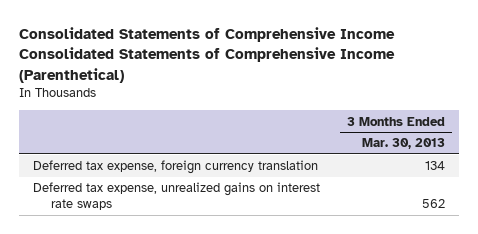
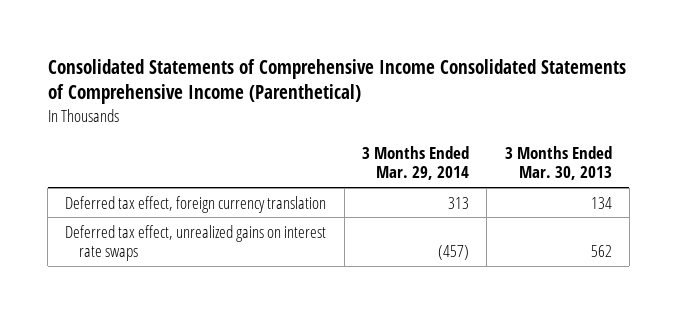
- | 3 Months Ended Mar. 30, 2013
+ | 3 Months Ended Mar. 29, 2014 | 3 Months Ended Mar. 30, 2013
- Deferred tax expense, foreign currency translation | 134
- Deferred tax expense, unrealized gains on interest rate swaps | 562
+ Deferred tax effect, foreign currency translation | 313 | 134
+ Deferred tax effect, unrealized gains on interest rate swaps | (457) | 562

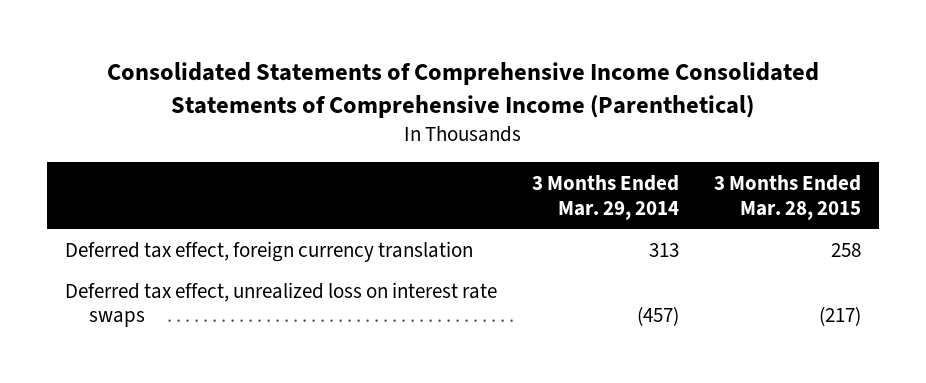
- | 3 Months Ended Mar. 29, 2014 | 3 Months Ended Mar. 30, 2013
+ | 3 Months Ended Mar. 29, 2014 | 3 Months Ended Mar. 28, 2015
- Deferred tax effect, unrealized gains on interest rate swaps | (457) | 562
+ Deferred tax effect, unrealized loss on interest rate swaps | (457) | (217)

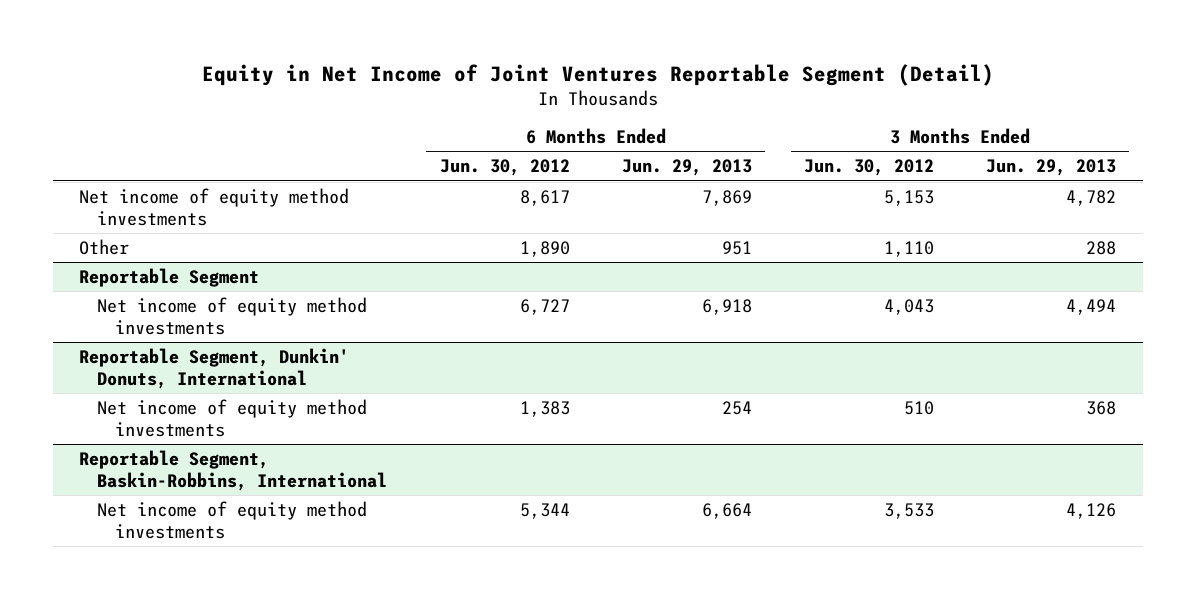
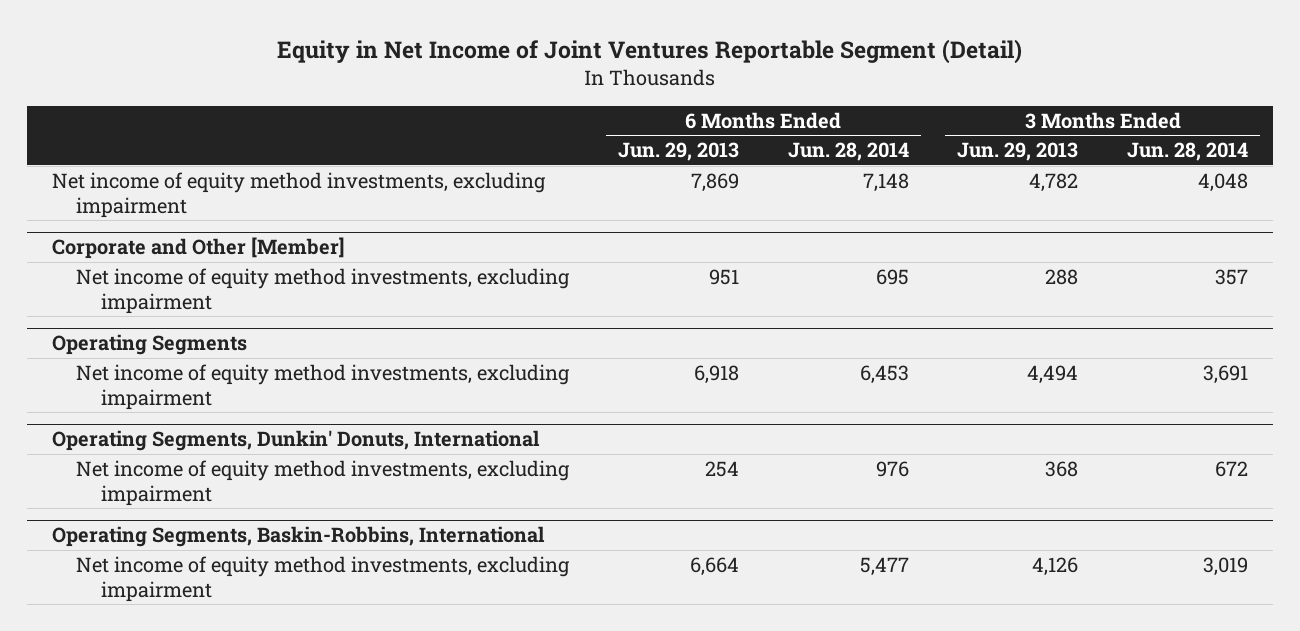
- | 6 Months Ended Jun. 30, 2012 | 6 Months Ended Jun. 29, 2013 | 3 Months Ended Jun. 30, 2012 | 3 Months Ended Jun. 29, 2013
+ | 6 Months Ended Jun. 29, 2013 | 6 Months Ended Jun. 28, 2014 | 3 Months Ended Jun. 29, 2013 | 3 Months Ended Jun. 28, 2014
- Net income of equity method investments | 8,617 | 7,869 | 5,153 | 4,782
- Other | 1,890 | 951 | 1,110 | 288
- Reportable Segment
- Net income of equity method investments | 6,727 | 6,918 | 4,043 | 4,494
- Reportable Segment, Dunkin' Donuts, International
- Net income of equity method investments | 1,383 | 254 | 510 | 368
- Reportable Segment, Baskin-Robbins, International
- Net income of equity method investments | 5,344 | 6,664 | 3,533 | 4,126
+ Net income of equity method investments, excluding impairment | 7,869 | 7,148 | 4,782 | 4,048
+ Corporate and Other [Member]
+ Net income of equity method investments, excluding impairment | 951 | 695 | 288 | 357
+ Operating Segments
+ Net income of equity method investments, excluding impairment | 6,918 | 6,453 | 4,494 | 3,691
+ Operating Segments, Dunkin' Donuts, International
+ Net income of equity method investments, excluding impairment | 254 | 976 | 368 | 672
+ Operating Segments, Baskin-Robbins, International
+ Net income of equity method investments, excluding impairment | 6,664 | 5,477 | 4,126 | 3,019

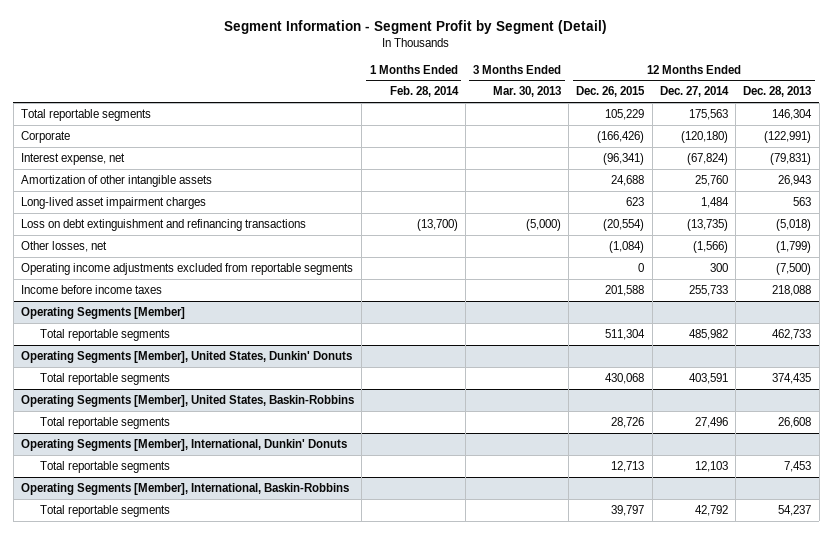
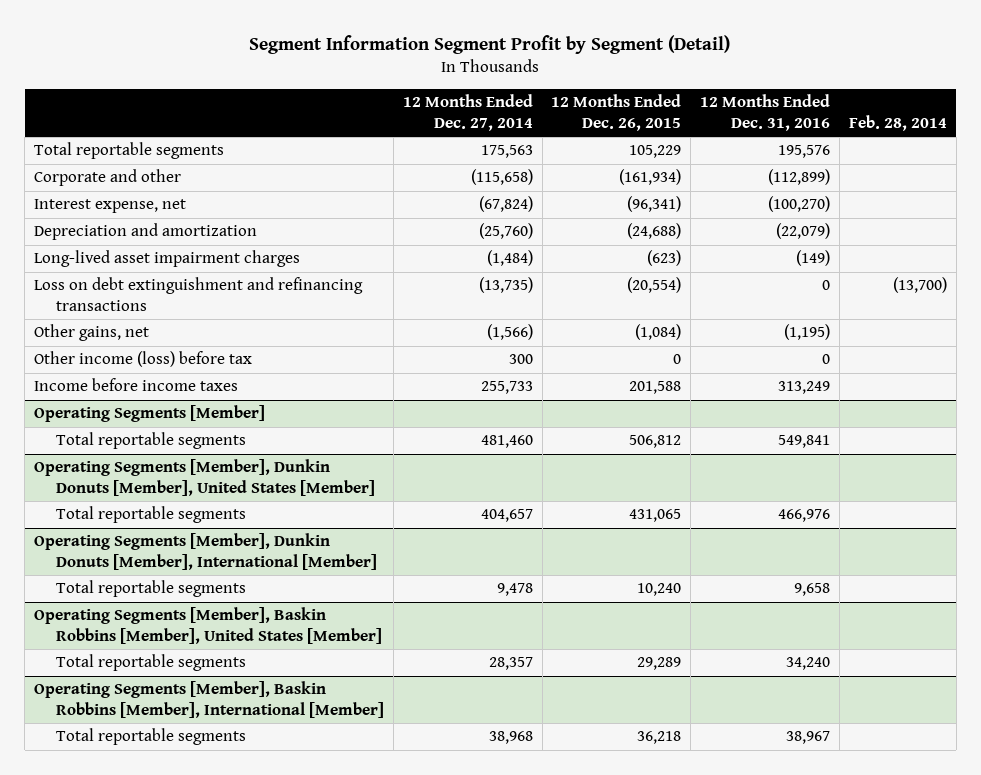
- Segment Information - Segment Profit by Segment (Detail)
+ Segment Information Segment Profit by Segment (Detail)
- | 1 Months Ended Feb. 28, 2014 | 3 Months Ended Mar. 30, 2013 | 12 Months Ended Dec. 26, 2015 | 12 Months Ended Dec. 27, 2014 | 12 Months Ended Dec. 28, 2013
+ | 12 Months Ended Dec. 27, 2014 | 12 Months Ended Dec. 26, 2015 | 12 Months Ended Dec. 31, 2016 | Feb. 28, 2014
- Corporate | | | (166,426) | (120,180) | (122,991)
+ Corporate and other | (115,658) | (161,934) | (112,899) |
- Amortization of other intangible assets | | | 24,688 | 25,760 | 26,943
- Long-lived asset impairment charges | | | 623 | 1,484 | 563
+ Depreciation and amortization | (25,760) | (24,688) | (22,079) |
+ Long-lived asset impairment charges | (1,484) | (623) | (149) |
- Other losses, net | | | (1,084) | (1,566) | (1,799)
- Operating income adjustments excluded from reportable segments | | | 0 | 300 | (7,500)
+ Other gains, net | (1,566) | (1,084) | (1,195) |
+ Other income (loss) before tax | 300 | 0 | 0 |
@ Operating Segments [Member]
- Total reportable segments | | | 511,304 | 485,982 | 462,733
- Operating Segments [Member], United States, Dunkin' Donuts
- Total reportable segments | | | 430,068 | 403,591 | 374,435
- Operating Segments [Member], United States, Baskin-Robbins
- Total reportable segments | | | 28,726 | 27,496 | 26,608
- Operating Segments [Member], International, Dunkin' Donuts
- Total reportable segments | | | 12,713 | 12,103 | 7,453
- Operating Segments [Member], International, Baskin-Robbins
- Total reportable segments | | | 39,797 | 42,792 | 54,237
@ Operating Segments [Member]
+ Total reportable segments | 481,460 | 506,812 | 549,841 |
+ Operating Segments [Member], Dunkin Donuts [Member], United States [Member]
+ Total reportable segments | 404,657 | 431,065 | 466,976 |
+ Operating Segments [Member], Dunkin Donuts [Member], International [Member]
+ Total reportable segments | 9,478 | 10,240 | 9,658 |
+ Operating Segments [Member], Baskin Robbins [Member], United States [Member]
+ Total reportable segments | 28,357 | 29,289 | 34,240 |
+ Operating Segments [Member], Baskin Robbins [Member], International [Member]
+ Total reportable segments | 38,968 | 36,218 | 38,967 |

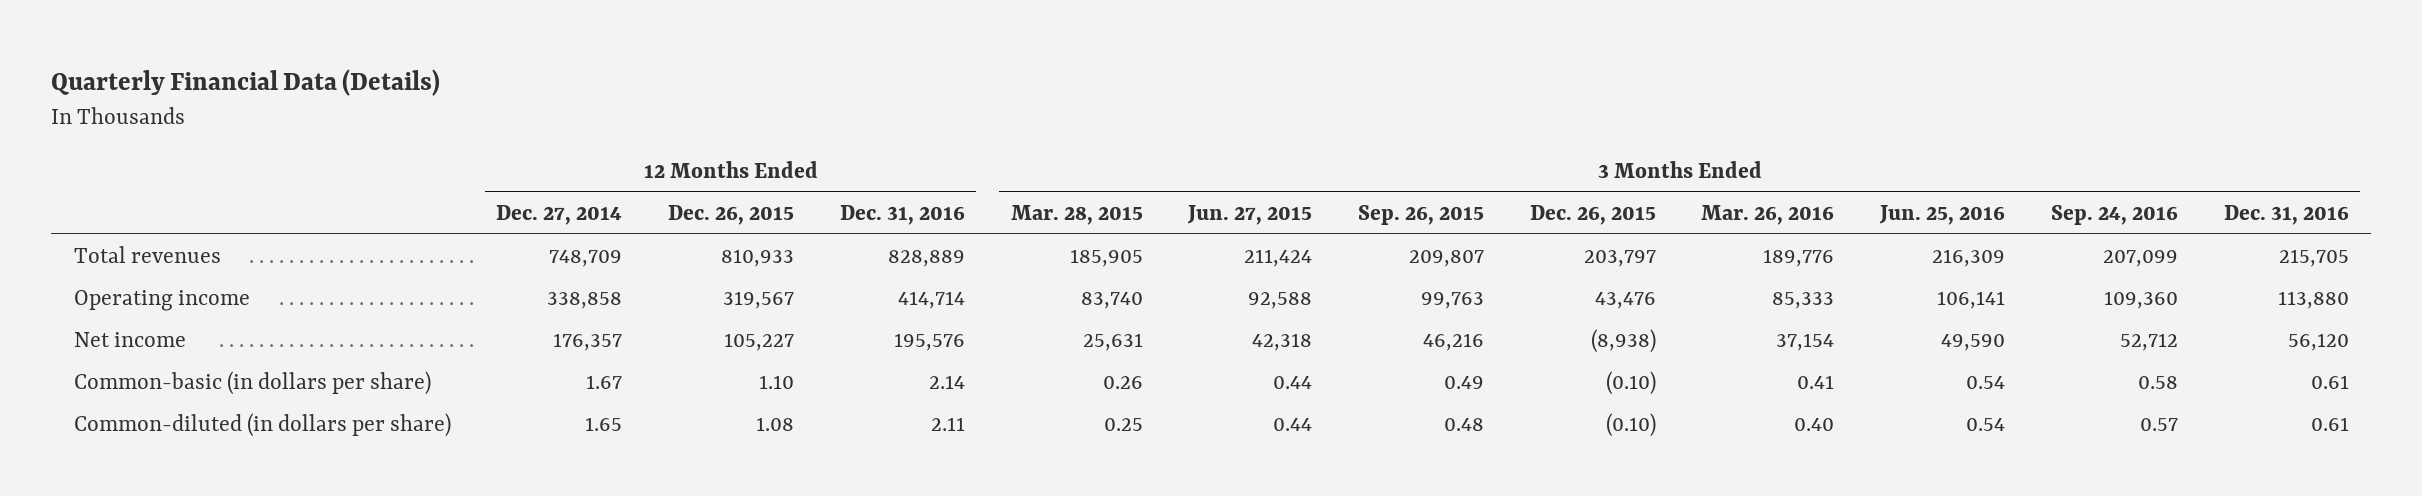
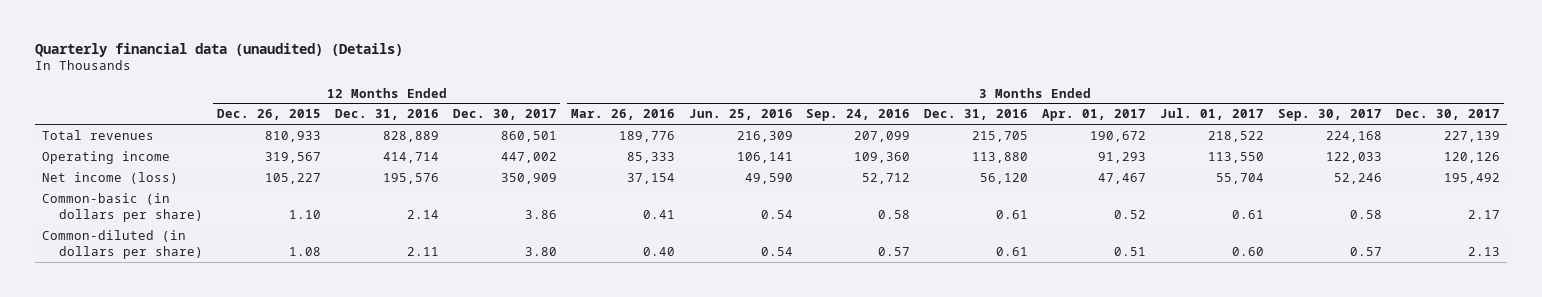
- Quarterly Financial Data (Details)
+ Quarterly financial data (unaudited) (Details)
- | 12 Months Ended Dec. 27, 2014 | 12 Months Ended Dec. 26, 2015 | 12 Months Ended Dec. 31, 2016 | 3 Months Ended Mar. 28, 2015 | 3 Months Ended Jun. 27, 2015 | 3 Months Ended Sep. 26, 2015 | 3 Months Ended Dec. 26, 2015 | 3 Months Ended Mar. 26, 2016 | 3 Months Ended Jun. 25, 2016 | 3 Months Ended Sep. 24, 2016 | 3 Months Ended Dec. 31, 2016
+ | 12 Months Ended Dec. 26, 2015 | 12 Months Ended Dec. 31, 2016 | 12 Months Ended Dec. 30, 2017 | 3 Months Ended Mar. 26, 2016 | 3 Months Ended Jun. 25, 2016 | 3 Months Ended Sep. 24, 2016 | 3 Months Ended Dec. 31, 2016 | 3 Months Ended Apr. 01, 2017 | 3 Months Ended Jul. 01, 2017 | 3 Months Ended Sep. 30, 2017 | 3 Months Ended Dec. 30, 2017
- Net income | 176,357 | 105,227 | 195,576 | 25,631 | 42,318 | 46,216 | (8,938) | 37,154 | 49,590 | 52,712 | 56,120
+ Net income (loss) | 105,227 | 195,576 | 350,909 | 37,154 | 49,590 | 52,712 | 56,120 | 47,467 | 55,704 | 52,246 | 195,492

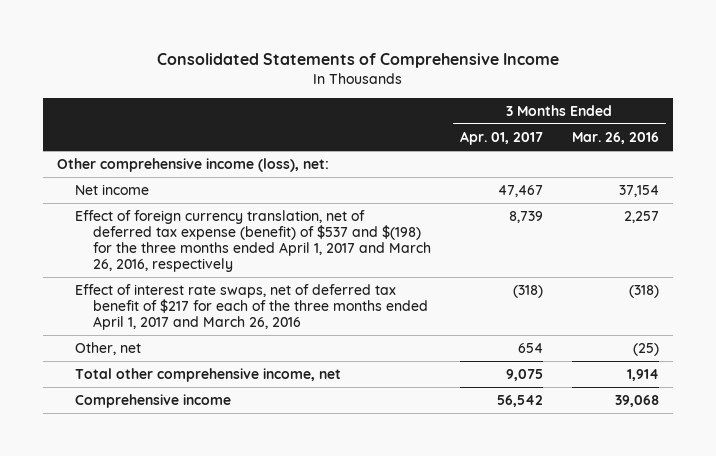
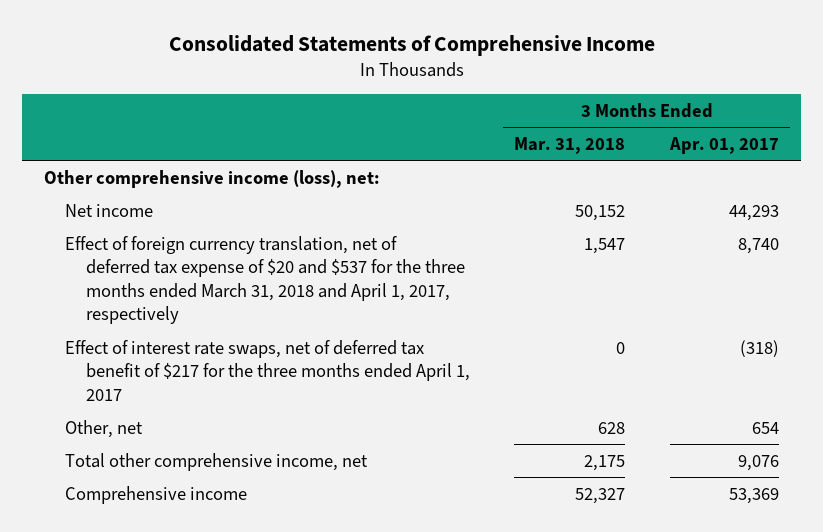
- | 3 Months Ended Apr. 01, 2017 | 3 Months Ended Mar. 26, 2016
+ | 3 Months Ended Mar. 31, 2018 | 3 Months Ended Apr. 01, 2017
- Net income | 47,467 | 37,154
- Effect of foreign currency translation, net of deferred tax expense (benefit) of $537 and $(198) for the three months ended April 1, 2017 and March 26, 2016, respectively | 8,739 | 2,257
- Effect of interest rate swaps, net of deferred tax benefit of $217 for each of the three months ended April 1, 2017 and March 26, 2016 | (318) | (318)
+ Net income | 50,152 | 44,293
+ Effect of foreign currency translation, net of deferred tax expense of $20 and $537 for the three months ended March 31, 2018 and April 1, 2017, respectively | 1,547 | 8,740
+ Effect of interest rate swaps, net of deferred tax benefit of $217 for the three months ended April 1, 2017 | 0 | (318)
- Total other comprehensive income, net | 9,075 | 1,914
- Comprehensive income | 56,542 | 39,068
+ Total other comprehensive income, net | 2,175 | 9,076
+ Comprehensive income | 52,327 | 53,369

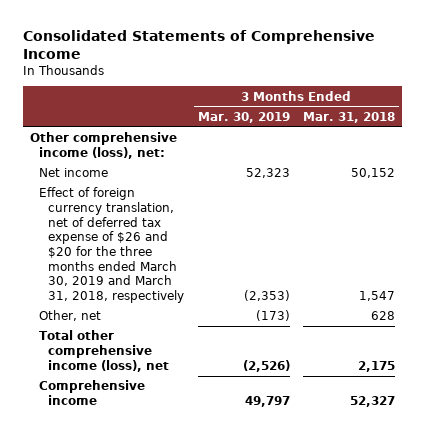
- | 3 Months Ended Mar. 31, 2018 | 3 Months Ended Apr. 01, 2017
+ | 3 Months Ended Mar. 30, 2019 | 3 Months Ended Mar. 31, 2018
- Effect of foreign currency translation, net of deferred tax expense of $20 and $537 for the three months ended March 31, 2018 and April 1, 2017, respectively | 1,547 | 8,740
- Effect of interest rate swaps, net of deferred tax benefit of $217 for the three months ended April 1, 2017 | 0 | (318)
+ Effect of foreign currency translation, net of deferred tax expense of $26 and $20 for the three months ended March 30, 2019 and March 31, 2018, respectively | (2,353) | 1,547
- Total other comprehensive income, net | 2,175 | 9,076
+ Total other comprehensive income (loss), net | (2,526) | 2,175

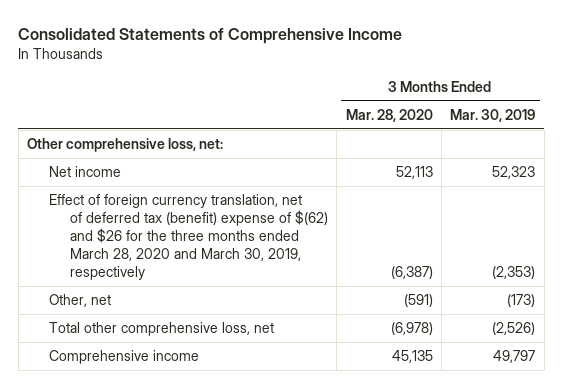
- | 3 Months Ended Mar. 30, 2019 | 3 Months Ended Mar. 31, 2018
+ | 3 Months Ended Mar. 28, 2020 | 3 Months Ended Mar. 30, 2019
- Other comprehensive income (loss), net:
+ Other comprehensive loss, net:
- Effect of foreign currency translation, net of deferred tax expense of $26 and $20 for the three months ended March 30, 2019 and March 31, 2018, respectively | (2,353) | 1,547
+ Effect of foreign currency translation, net of deferred tax (benefit) expense of $(62) and $26 for the three months ended March 28, 2020 and March 30, 2019, respectively | (6,387) | (2,353)
- Total other comprehensive income (loss), net | (2,526) | 2,175
+ Total other comprehensive loss, net | (6,978) | (2,526)

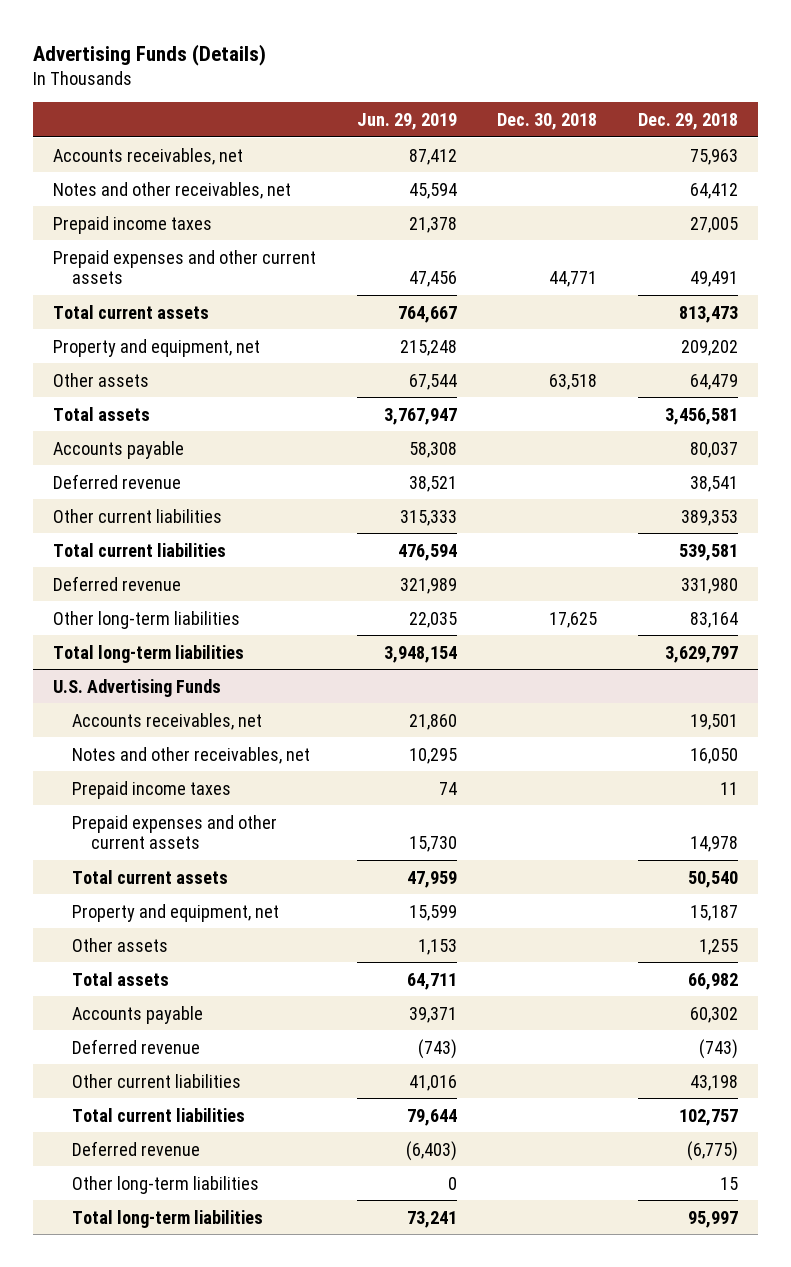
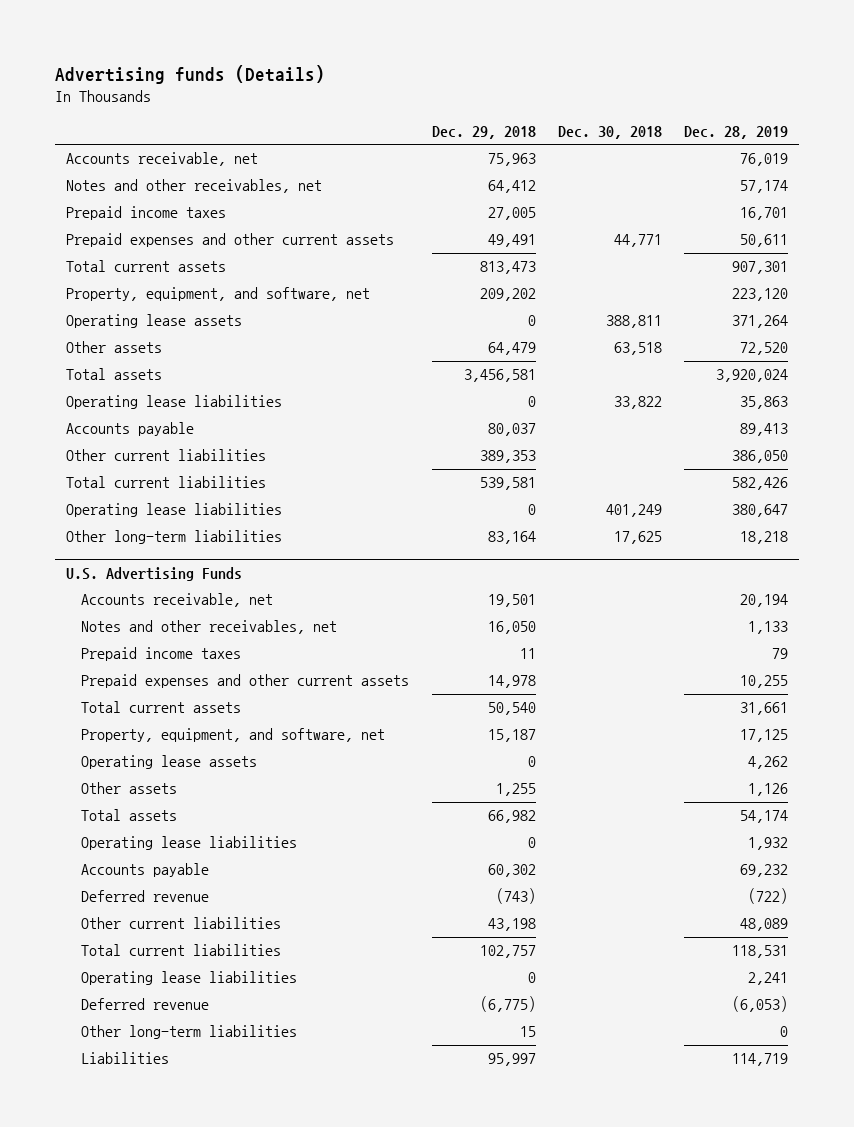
- Advertising Funds (Details)
+ Advertising funds (Details)
- | Jun. 29, 2019 | Dec. 30, 2018 | Dec. 29, 2018
+ | Dec. 29, 2018 | Dec. 30, 2018 | Dec. 28, 2019
- Accounts receivables, net | 87,412 | | 75,963
+ Accounts receivable, net | 75,963 | | 76,019
- Property and equipment, net | 215,248 | | 209,202
+ Property, equipment, and software, net | 209,202 | | 223,120
+ Operating lease assets | 0 | 388,811 | 371,264
+ Operating lease liabilities | 0 | 33,822 | 35,863
- Deferred revenue | 38,521 | | 38,541
- Deferred revenue | 321,989 | | 331,980
+ Operating lease liabilities | 0 | 401,249 | 380,647
- Total long-term liabilities | 3,948,154 | | 3,629,797
@ U.S. Advertising Funds
- Accounts receivables, net | 21,860 | | 19,501
+ Accounts receivable, net | 19,501 | | 20,194
- Property and equipment, net | 15,599 | | 15,187
+ Property, equipment, and software, net | 15,187 | | 17,125
+ Operating lease assets | 0 | | 4,262
+ Operating lease liabilities | 0 | | 1,932
+ Operating lease liabilities | 0 | | 2,241
- Total long-term liabilities | 73,241 | | 95,997
+ Liabilities | 95,997 | | 114,719

